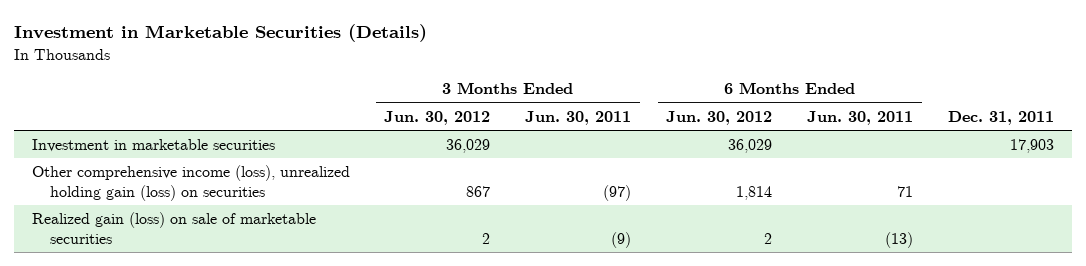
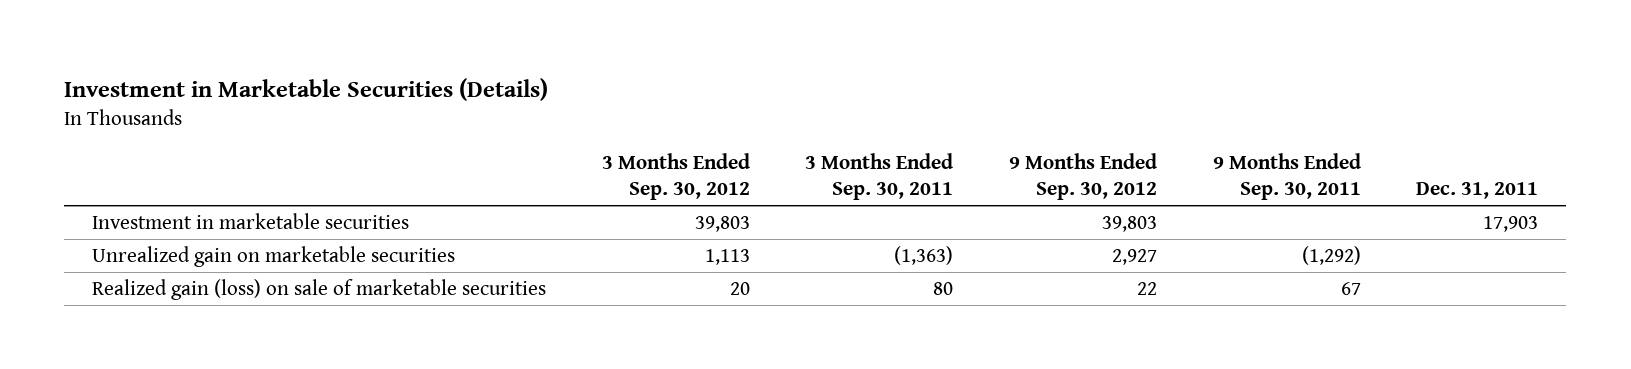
- | 3 Months Ended Jun. 30, 2012 | 3 Months Ended Jun. 30, 2011 | 6 Months Ended Jun. 30, 2012 | 6 Months Ended Jun. 30, 2011 | Dec. 31, 2011
+ | 3 Months Ended Sep. 30, 2012 | 3 Months Ended Sep. 30, 2011 | 9 Months Ended Sep. 30, 2012 | 9 Months Ended Sep. 30, 2011 | Dec. 31, 2011
- Other comprehensive income (loss), unrealized holding gain (loss) on securities | 867 | (97) | 1,814 | 71 |
+ Unrealized gain on marketable securities | 1,113 | (1,363) | 2,927 | (1,292) |

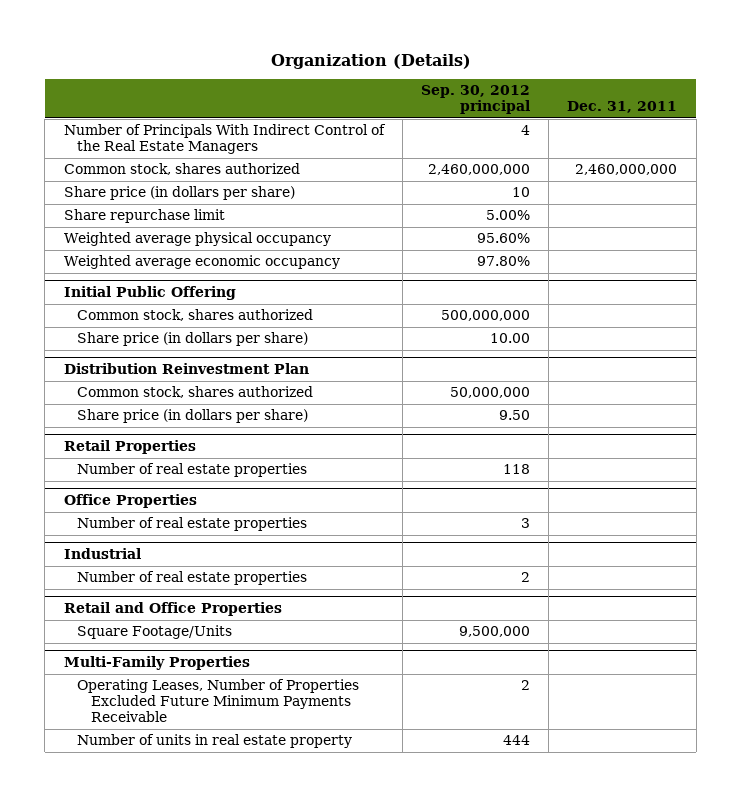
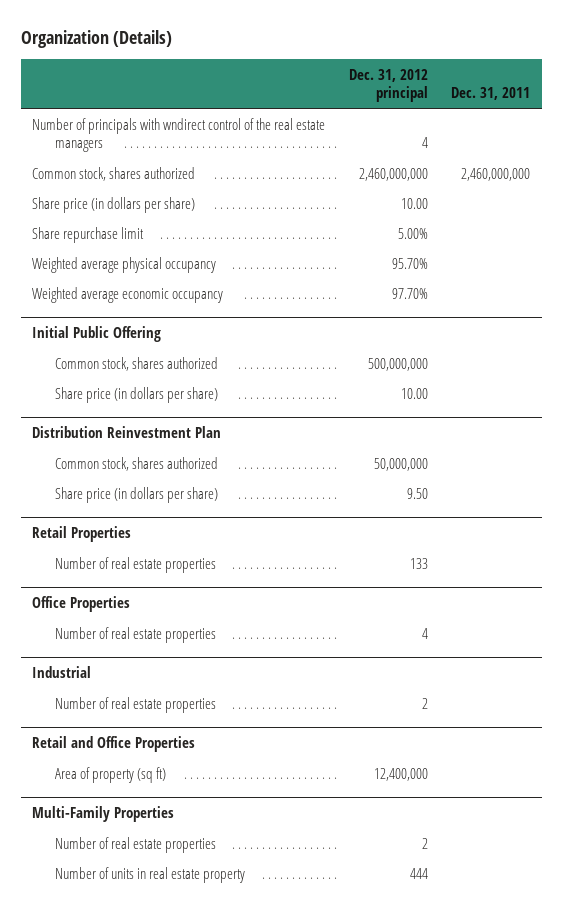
- | Sep. 30, 2012 principal | Dec. 31, 2011
+ | Dec. 31, 2012 principal | Dec. 31, 2011
- Number of Principals With Indirect Control of the Real Estate Managers | 4 |
+ Number of principals with wndirect control of the real estate managers | 4 |
@ Retail and Office Properties
- Square Footage/Units | 9,500,000 |
+ Area of property (sq ft) | 12,400,000 |
@ Multi-Family Properties
- Operating Leases, Number of Properties Excluded Future Minimum Payments Receivable | 2 |
+ Number of real estate properties | 2 |

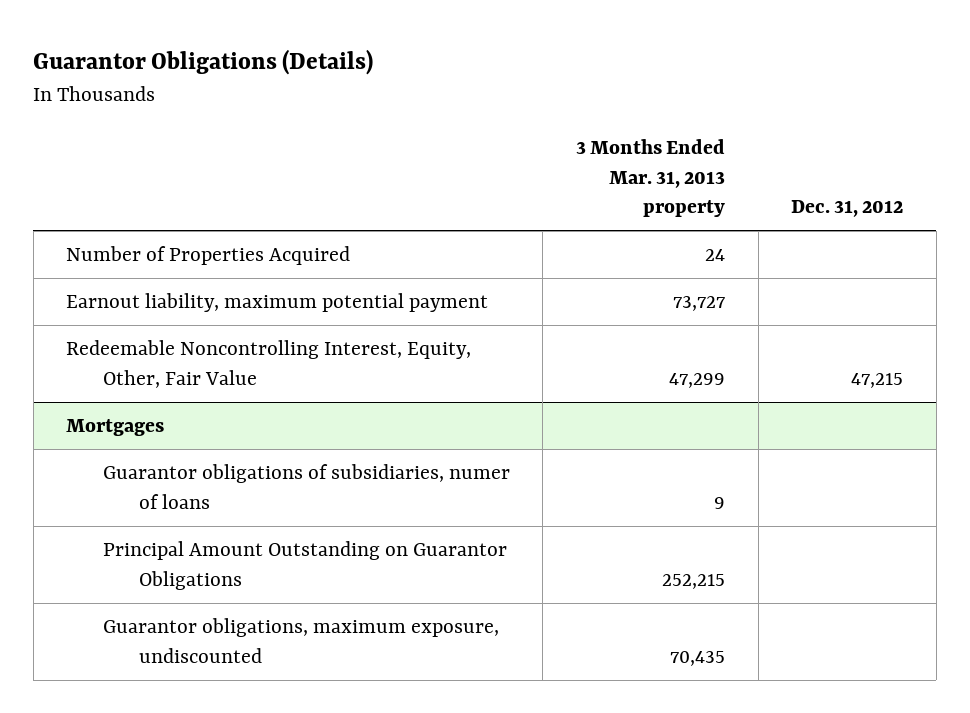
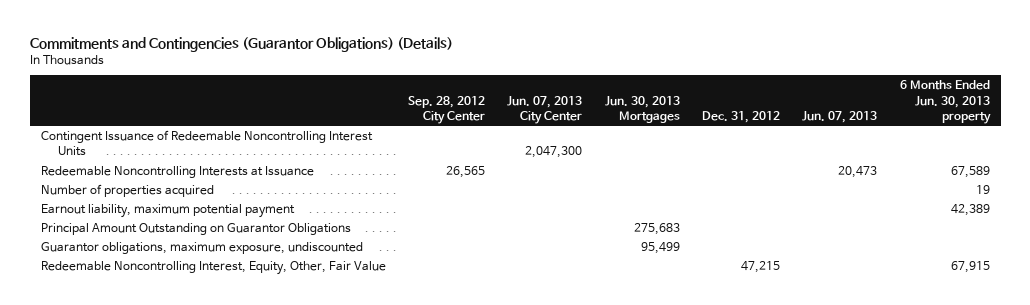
- Guarantor Obligations (Details)
+ Commitments and Contingencies (Guarantor Obligations) (Details)
- | 3 Months Ended Mar. 31, 2013 property | Dec. 31, 2012
+ | Sep. 28, 2012 City Center | Jun. 07, 2013 City Center | Jun. 30, 2013 Mortgages | Dec. 31, 2012 | Jun. 07, 2013 | 6 Months Ended Jun. 30, 2013 property
- Number of Properties Acquired | 24 |
+ Contingent Issuance of Redeemable Noncontrolling Interest Units | | 2,047,300 | | | |
+ Redeemable Noncontrolling Interests at Issuance | 26,565 | | | | 20,473 | 67,589
+ Number of properties acquired | | | | | | 19
+ Principal Amount Outstanding on Guarantor Obligations | | | 275,683 | | |
+ Guarantor obligations, maximum exposure, undiscounted | | | 95,499 | | |
- Mortgages
- Guarantor obligations of subsidiaries, numer of loans | 9 |
- Principal Amount Outstanding on Guarantor Obligations | 252,215 |
- Guarantor obligations, maximum exposure, undiscounted | 70,435 |

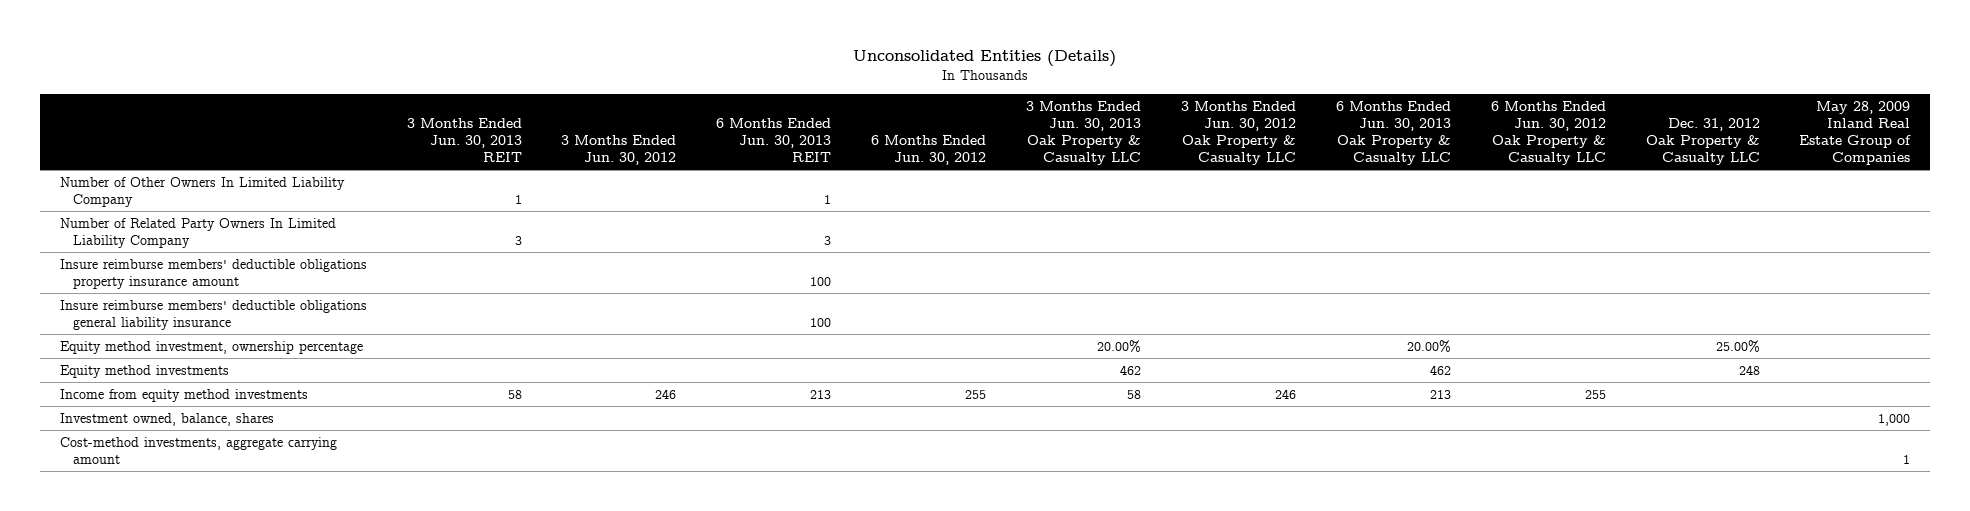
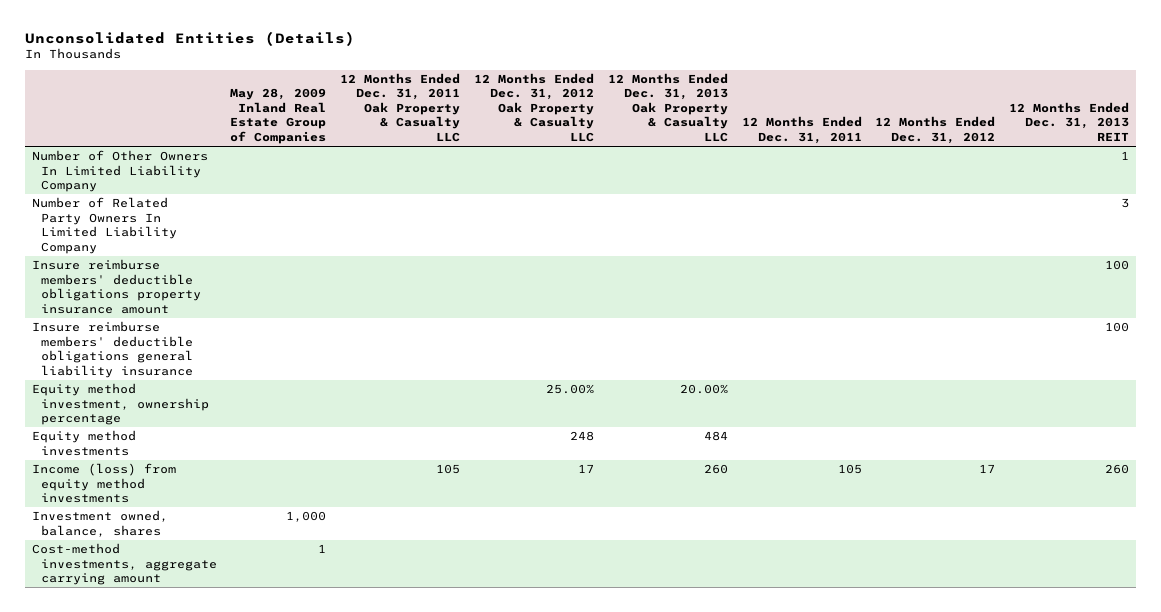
- | 3 Months Ended Jun. 30, 2013 REIT | 3 Months Ended Jun. 30, 2012 | 6 Months Ended Jun. 30, 2013 REIT | 6 Months Ended Jun. 30, 2012 | 3 Months Ended Jun. 30, 2013 Oak Property & Casualty LLC | 3 Months Ended Jun. 30, 2012 Oak Property & Casualty LLC | 6 Months Ended Jun. 30, 2013 Oak Property & Casualty LLC | 6 Months Ended Jun. 30, 2012 Oak Property & Casualty LLC | Dec. 31, 2012 Oak Property & Casualty LLC | May 28, 2009 Inland Real Estate Group of Companies
+ | May 28, 2009 Inland Real Estate Group of Companies | 12 Months Ended Dec. 31, 2011 Oak Property & Casualty LLC | 12 Months Ended Dec. 31, 2012 Oak Property & Casualty LLC | 12 Months Ended Dec. 31, 2013 Oak Property & Casualty LLC | 12 Months Ended Dec. 31, 2011 | 12 Months Ended Dec. 31, 2012 | 12 Months Ended Dec. 31, 2013 REIT
- Income from equity method investments | 58 | 246 | 213 | 255 | 58 | 246 | 213 | 255 | |
+ Income (loss) from equity method investments | | 105 | 17 | 260 | 105 | 17 | 260

